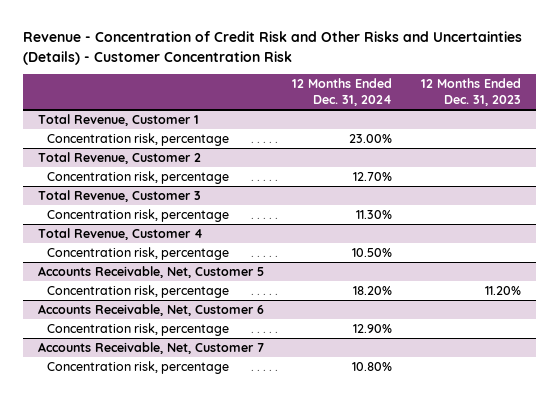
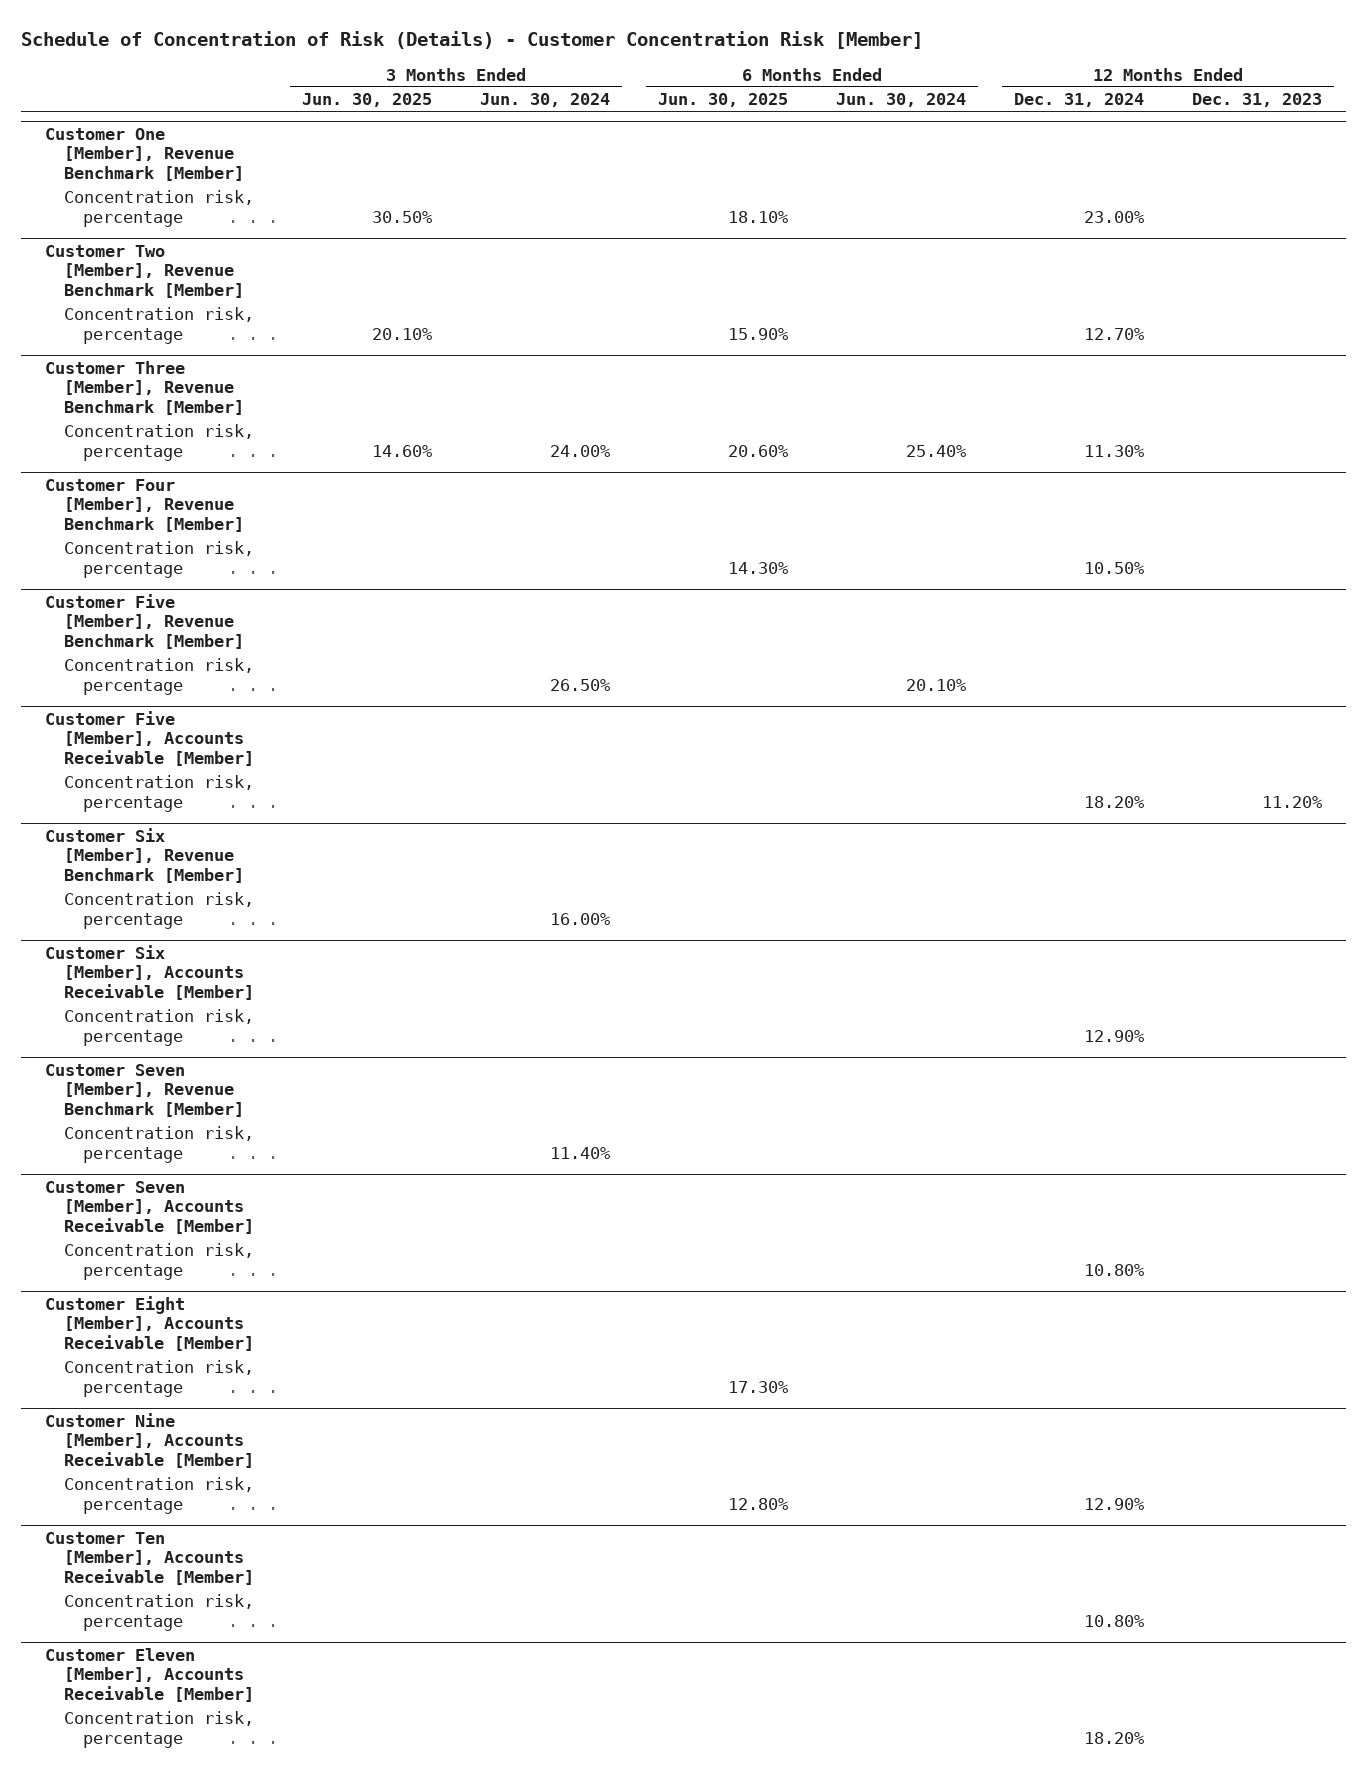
- Revenue - Concentration of Credit Risk and Other Risks and Uncertainties (Details) - Customer Concentration Risk
+ Schedule of Concentration of Risk (Details) - Customer Concentration Risk [Member]
- | 12 Months Ended Dec. 31, 2024 | 12 Months Ended Dec. 31, 2023
+ | 3 Months Ended Jun. 30, 2025 | 3 Months Ended Jun. 30, 2024 | 6 Months Ended Jun. 30, 2025 | 6 Months Ended Jun. 30, 2024 | 12 Months Ended Dec. 31, 2024 | 12 Months Ended Dec. 31, 2023
- Total Revenue, Customer 1
+ Customer One [Member], Revenue Benchmark [Member]
- Total Revenue, Customer 2
+ Customer Two [Member], Revenue Benchmark [Member]
- Total Revenue, Customer 3
+ Customer Three [Member], Revenue Benchmark [Member]
- Total Revenue, Customer 4
+ Customer Four [Member], Revenue Benchmark [Member]
- Accounts Receivable, Net, Customer 5
+ Customer Five [Member], Revenue Benchmark [Member]
+ Concentration risk, percentage | | 26.50% | | 20.10% | |
+ Customer Five [Member], Accounts Receivable [Member]
- Accounts Receivable, Net, Customer 6
+ Customer Six [Member], Revenue Benchmark [Member]
+ Concentration risk, percentage | | 16.00% | | | |
+ Customer Six [Member], Accounts Receivable [Member]
- Accounts Receivable, Net, Customer 7
+ Customer Seven [Member], Revenue Benchmark [Member]
+ Concentration risk, percentage | | 11.40% | | | |
+ Customer Seven [Member], Accounts Receivable [Member]
+ Customer Eight [Member], Accounts Receivable [Member]
+ Concentration risk, percentage | | | 17.30% | | |
+ Customer Nine [Member], Accounts Receivable [Member]
+ Concentration risk, percentage | | | 12.80% | | 12.90% |
+ Customer Ten [Member], Accounts Receivable [Member]
+ Concentration risk, percentage | | | | | 10.80% |
+ Customer Eleven [Member], Accounts Receivable [Member]
+ Concentration risk, percentage | | | | | 18.20% |

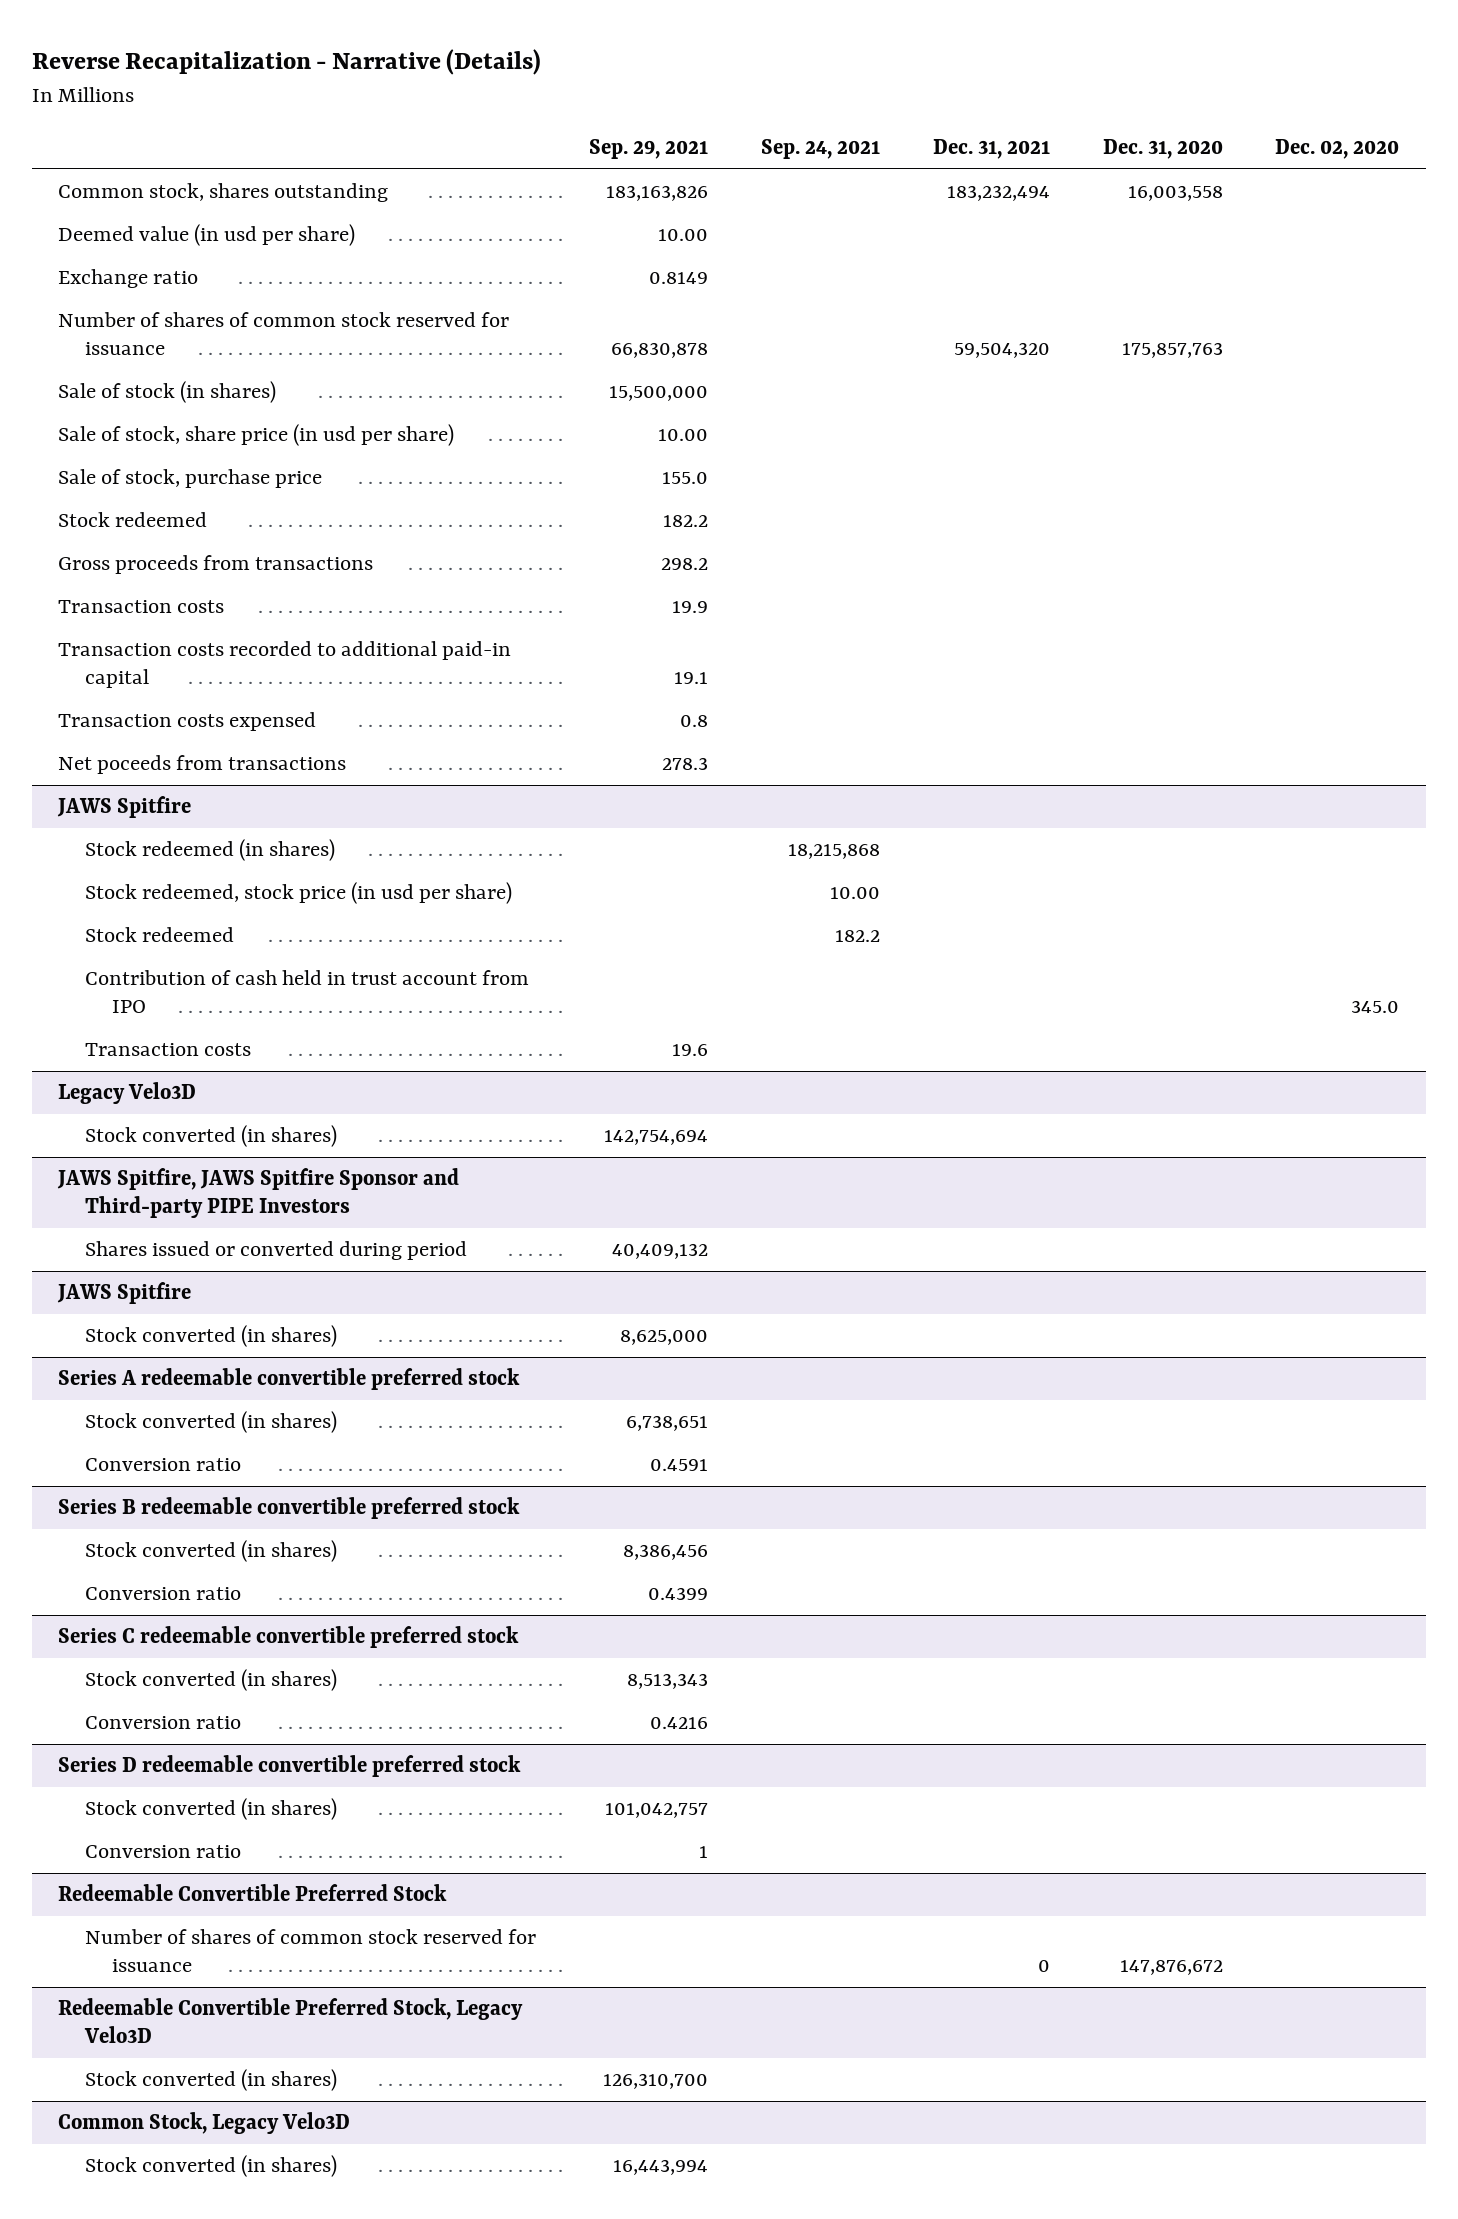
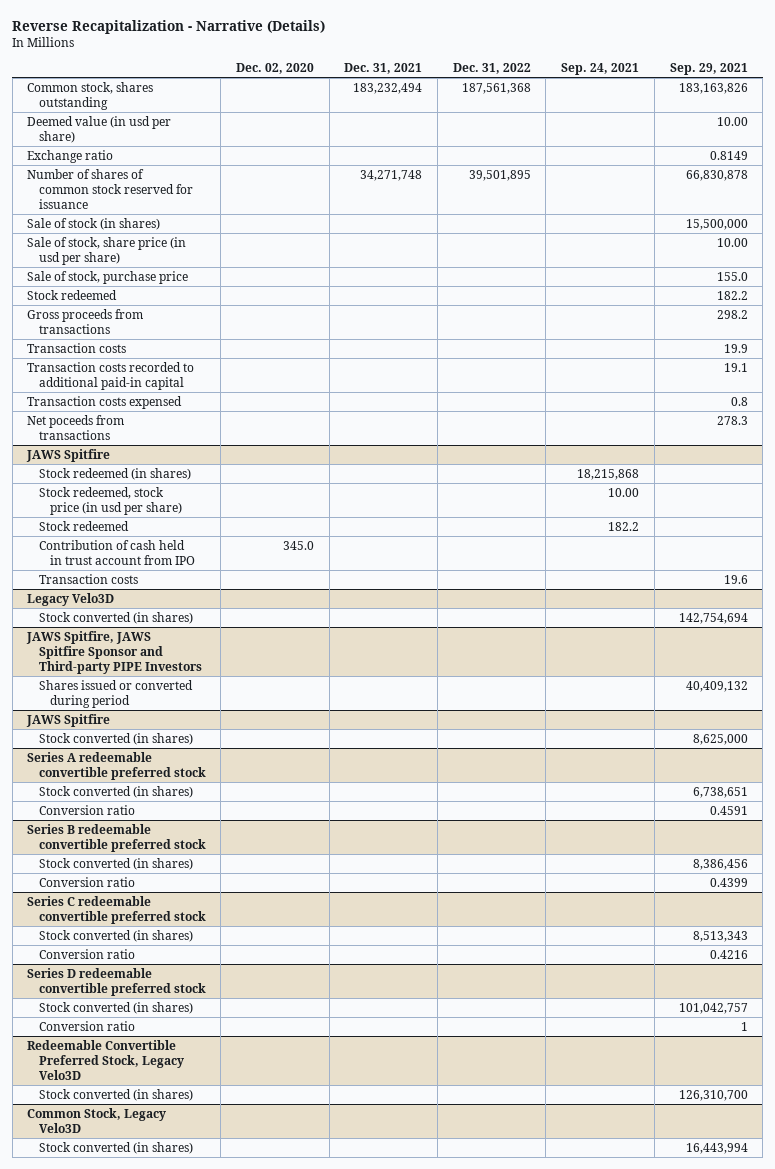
- | Sep. 29, 2021 | Sep. 24, 2021 | Dec. 31, 2021 | Dec. 31, 2020 | Dec. 02, 2020
+ | Dec. 02, 2020 | Dec. 31, 2021 | Dec. 31, 2022 | Sep. 24, 2021 | Sep. 29, 2021
- Number of shares of common stock reserved for issuance | 66,830,878 | | 59,504,320 | 175,857,763 |
+ Number of shares of common stock reserved for issuance | | 34,271,748 | 39,501,895 | | 66,830,878
- Redeemable Convertible Preferred Stock
- Number of shares of common stock reserved for issuance | | | 0 | 147,876,672 |

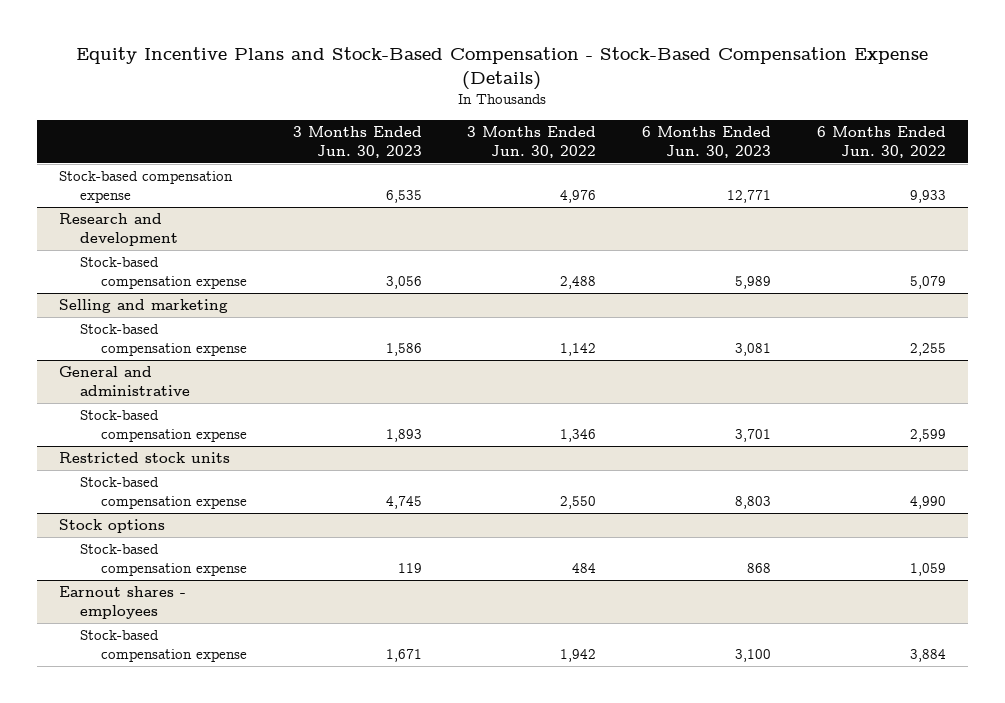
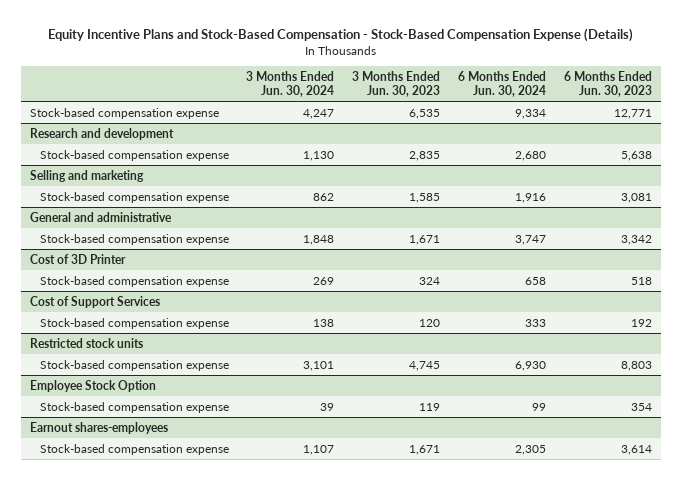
- | 3 Months Ended Jun. 30, 2023 | 3 Months Ended Jun. 30, 2022 | 6 Months Ended Jun. 30, 2023 | 6 Months Ended Jun. 30, 2022
+ | 3 Months Ended Jun. 30, 2024 | 3 Months Ended Jun. 30, 2023 | 6 Months Ended Jun. 30, 2024 | 6 Months Ended Jun. 30, 2023
@ Research and development
- Stock-based compensation expense | 3,056 | 2,488 | 5,989 | 5,079
+ Stock-based compensation expense | 1,130 | 2,835 | 2,680 | 5,638
@ Selling and marketing
- Stock-based compensation expense | 1,586 | 1,142 | 3,081 | 2,255
+ Stock-based compensation expense | 862 | 1,585 | 1,916 | 3,081
@ General and administrative
- Stock-based compensation expense | 1,893 | 1,346 | 3,701 | 2,599
+ Stock-based compensation expense | 1,848 | 1,671 | 3,747 | 3,342
+ Cost of 3D Printer
+ Stock-based compensation expense | 269 | 324 | 658 | 518
+ Cost of Support Services
+ Stock-based compensation expense | 138 | 120 | 333 | 192
- Stock options
- Stock-based compensation expense | 119 | 484 | 868 | 1,059
- Earnout shares - employees
- Stock-based compensation expense | 1,671 | 1,942 | 3,100 | 3,884
+ Employee Stock Option
+ Stock-based compensation expense | 39 | 119 | 99 | 354
+ Earnout shares-employees
+ Stock-based compensation expense | 1,107 | 1,671 | 2,305 | 3,614

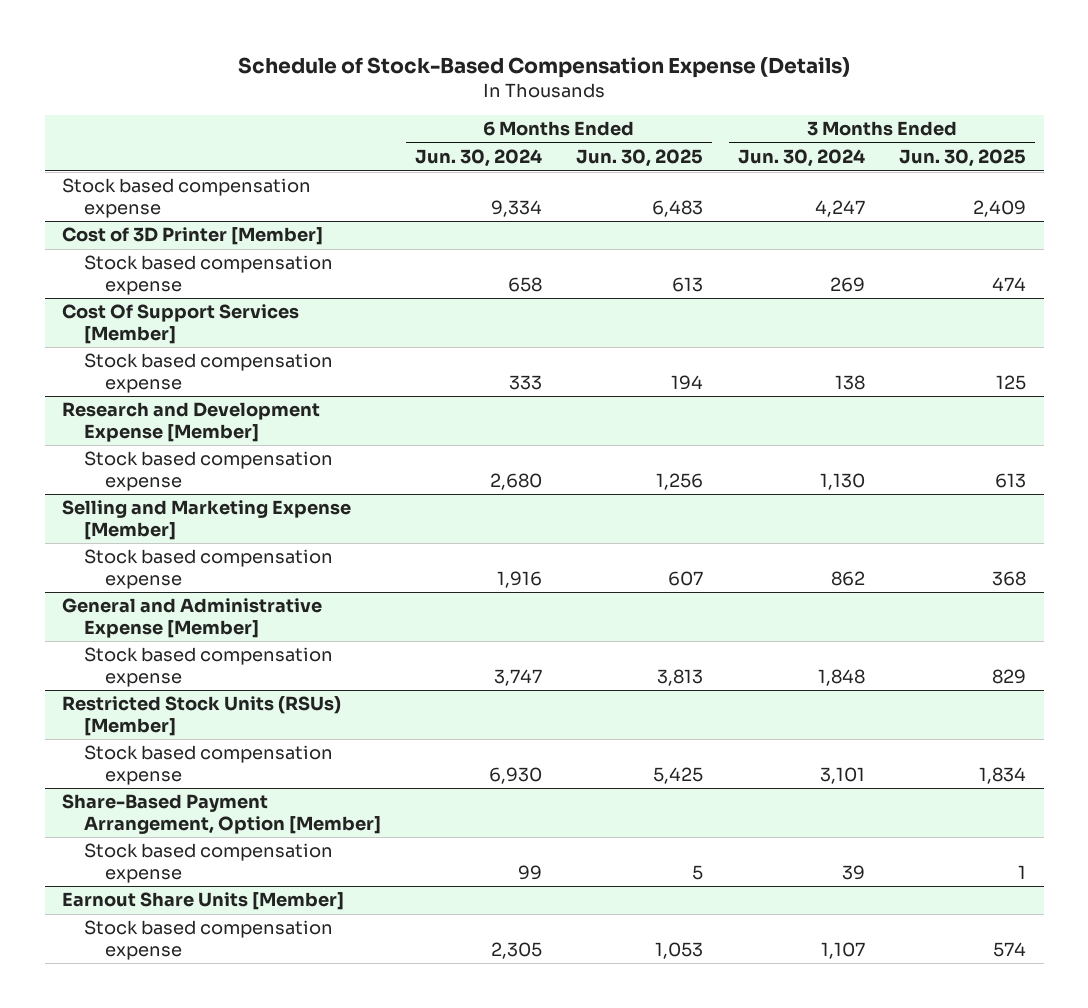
- Equity Incentive Plans and Stock-Based Compensation - Stock-Based Compensation Expense (Details)
+ Schedule of Stock-Based Compensation Expense (Details)
- | 3 Months Ended Jun. 30, 2024 | 3 Months Ended Jun. 30, 2023 | 6 Months Ended Jun. 30, 2024 | 6 Months Ended Jun. 30, 2023
+ | 6 Months Ended Jun. 30, 2024 | 6 Months Ended Jun. 30, 2025 | 3 Months Ended Jun. 30, 2024 | 3 Months Ended Jun. 30, 2025
- Stock-based compensation expense | 4,247 | 6,535 | 9,334 | 12,771
- Research and development
- Stock-based compensation expense | 1,130 | 2,835 | 2,680 | 5,638
- Selling and marketing
- Stock-based compensation expense | 862 | 1,585 | 1,916 | 3,081
- General and administrative
- Stock-based compensation expense | 1,848 | 1,671 | 3,747 | 3,342
- Cost of 3D Printer
- Stock-based compensation expense | 269 | 324 | 658 | 518
- Cost of Support Services
- Stock-based compensation expense | 138 | 120 | 333 | 192
- Restricted stock units
- Stock-based compensation expense | 3,101 | 4,745 | 6,930 | 8,803
- Employee Stock Option
- Stock-based compensation expense | 39 | 119 | 99 | 354
- Earnout shares-employees
- Stock-based compensation expense | 1,107 | 1,671 | 2,305 | 3,614
+ Stock based compensation expense | 9,334 | 6,483 | 4,247 | 2,409
+ Cost of 3D Printer [Member]
+ Stock based compensation expense | 658 | 613 | 269 | 474
+ Cost Of Support Services [Member]
+ Stock based compensation expense | 333 | 194 | 138 | 125
+ Research and Development Expense [Member]
+ Stock based compensation expense | 2,680 | 1,256 | 1,130 | 613
+ Selling and Marketing Expense [Member]
+ Stock based compensation expense | 1,916 | 607 | 862 | 368
+ General and Administrative Expense [Member]
+ Stock based compensation expense | 3,747 | 3,813 | 1,848 | 829
+ Restricted Stock Units (RSUs) [Member]
+ Stock based compensation expense | 6,930 | 5,425 | 3,101 | 1,834
+ Share-Based Payment Arrangement, Option [Member]
+ Stock based compensation expense | 99 | 5 | 39 | 1
+ Earnout Share Units [Member]
+ Stock based compensation expense | 2,305 | 1,053 | 1,107 | 574

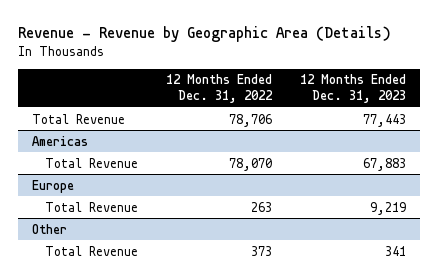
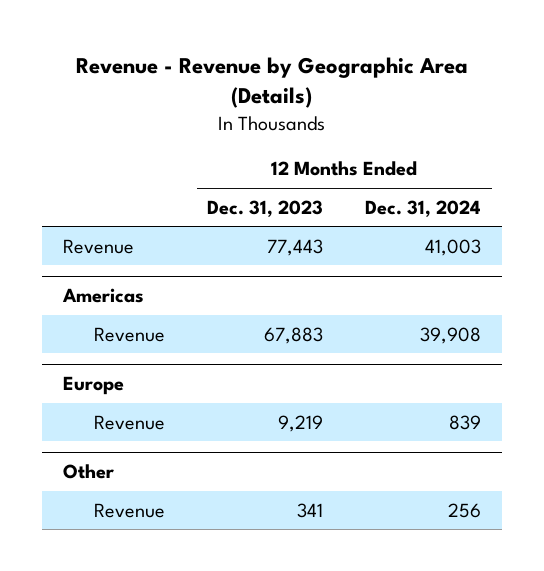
- | 12 Months Ended Dec. 31, 2022 | 12 Months Ended Dec. 31, 2023
+ | 12 Months Ended Dec. 31, 2023 | 12 Months Ended Dec. 31, 2024
- Total Revenue | 78,706 | 77,443
+ Revenue | 77,443 | 41,003
@ Americas
- Total Revenue | 78,070 | 67,883
+ Revenue | 67,883 | 39,908
@ Europe
- Total Revenue | 263 | 9,219
+ Revenue | 9,219 | 839
@ Other
- Total Revenue | 373 | 341
+ Revenue | 341 | 256

